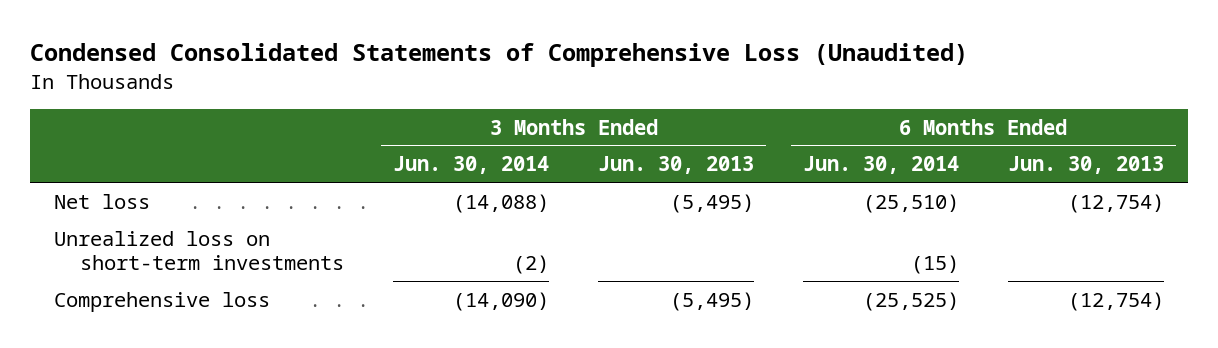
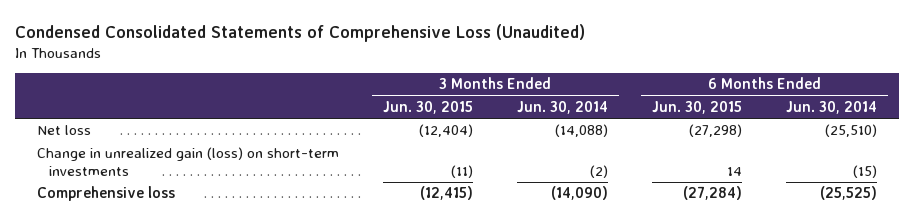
- | 3 Months Ended Jun. 30, 2014 | 3 Months Ended Jun. 30, 2013 | 6 Months Ended Jun. 30, 2014 | 6 Months Ended Jun. 30, 2013
+ | 3 Months Ended Jun. 30, 2015 | 3 Months Ended Jun. 30, 2014 | 6 Months Ended Jun. 30, 2015 | 6 Months Ended Jun. 30, 2014
- Unrealized loss on short-term investments | (2) | | (15) |
+ Change in unrealized gain (loss) on short-term investments | (11) | (2) | 14 | (15)

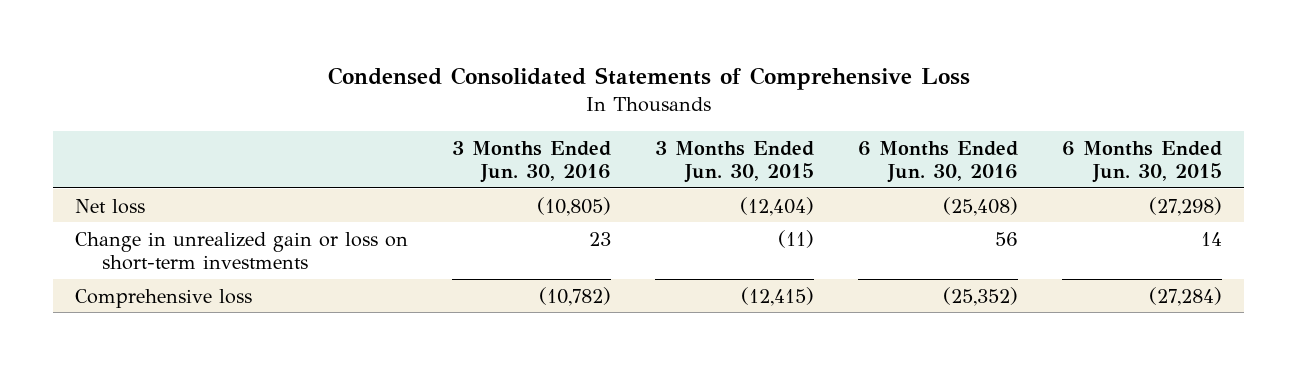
- Condensed Consolidated Statements of Comprehensive Loss (Unaudited)
+ Condensed Consolidated Statements of Comprehensive Loss
- | 3 Months Ended Jun. 30, 2015 | 3 Months Ended Jun. 30, 2014 | 6 Months Ended Jun. 30, 2015 | 6 Months Ended Jun. 30, 2014
+ | 3 Months Ended Jun. 30, 2016 | 3 Months Ended Jun. 30, 2015 | 6 Months Ended Jun. 30, 2016 | 6 Months Ended Jun. 30, 2015
- Change in unrealized gain (loss) on short-term investments | (11) | (2) | 14 | (15)
+ Change in unrealized gain or loss on short-term investments | 23 | (11) | 56 | 14

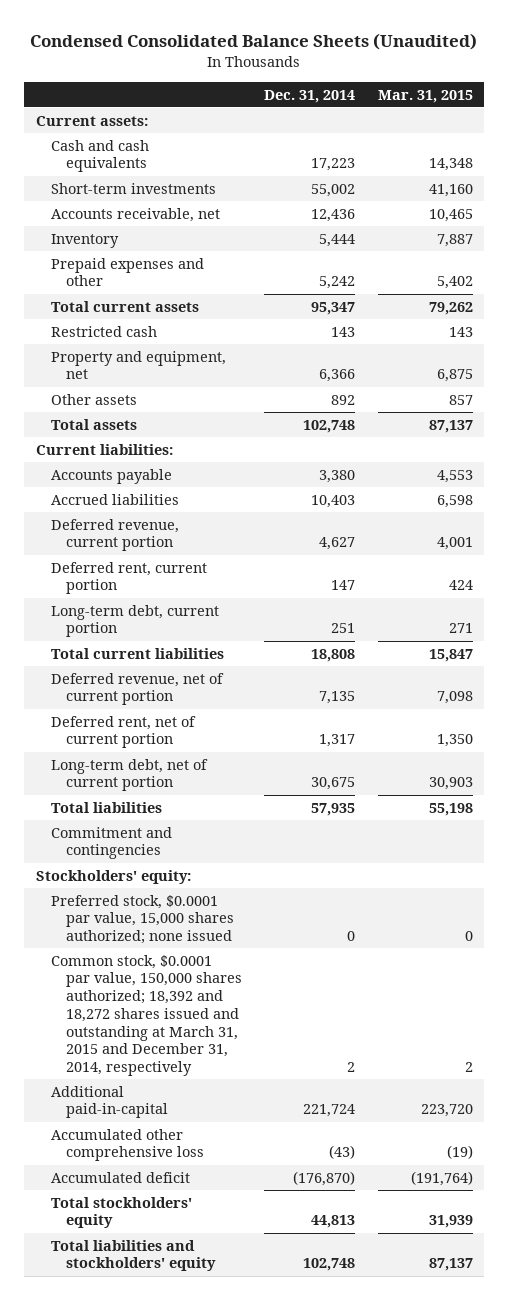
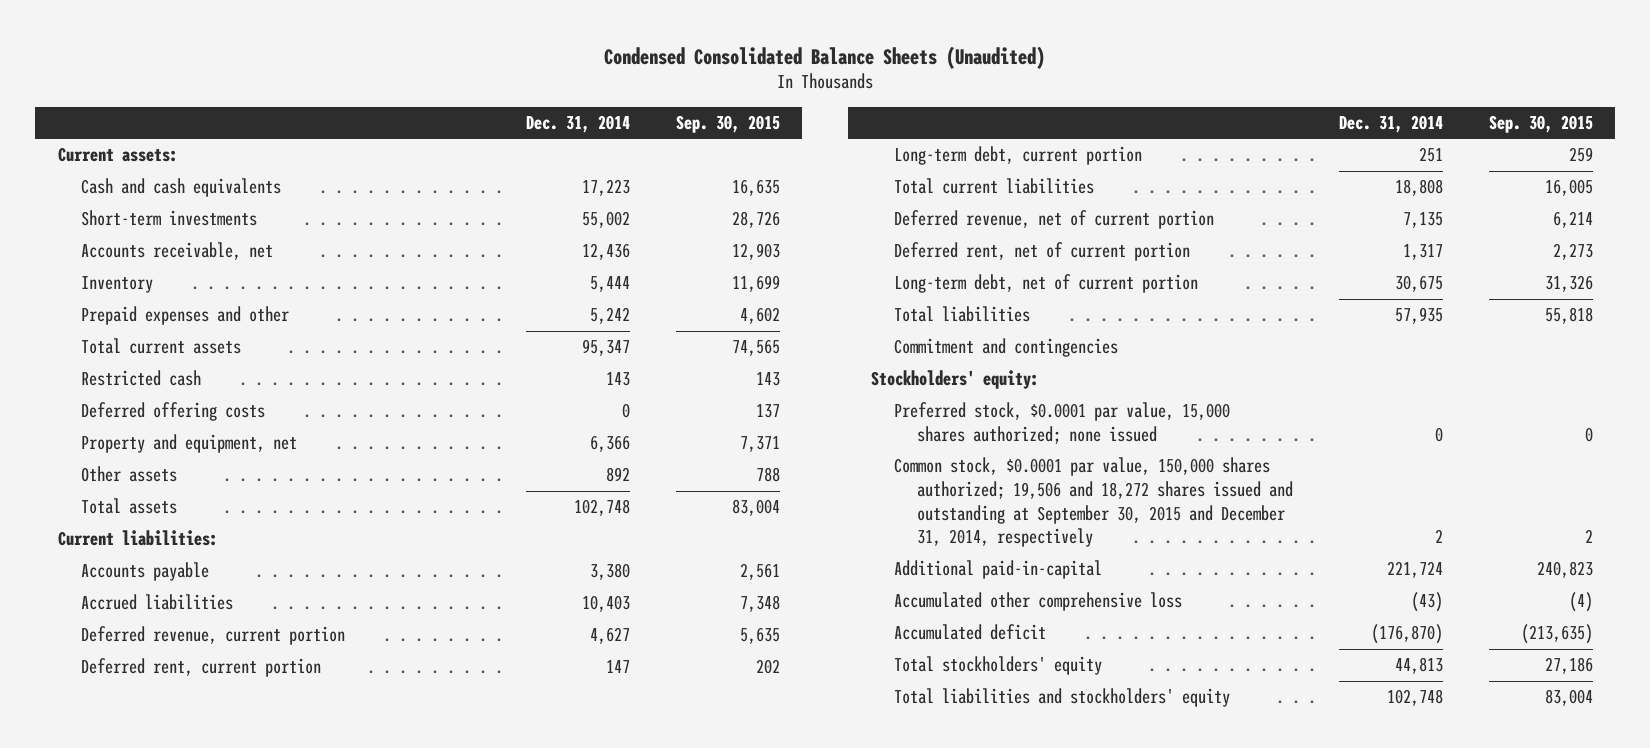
- | Dec. 31, 2014 | Mar. 31, 2015
+ | Dec. 31, 2014 | Sep. 30, 2015
+ Deferred offering costs | 0 | 137
- Common stock, $0.0001 par value, 150,000 shares authorized; 18,392 and 18,272 shares issued and outstanding at March 31, 2015 and December 31, 2014, respectively | 2 | 2
+ Common stock, $0.0001 par value, 150,000 shares authorized; 19,506 and 18,272 shares issued and outstanding at September 30, 2015 and December 31, 2014, respectively | 2 | 2

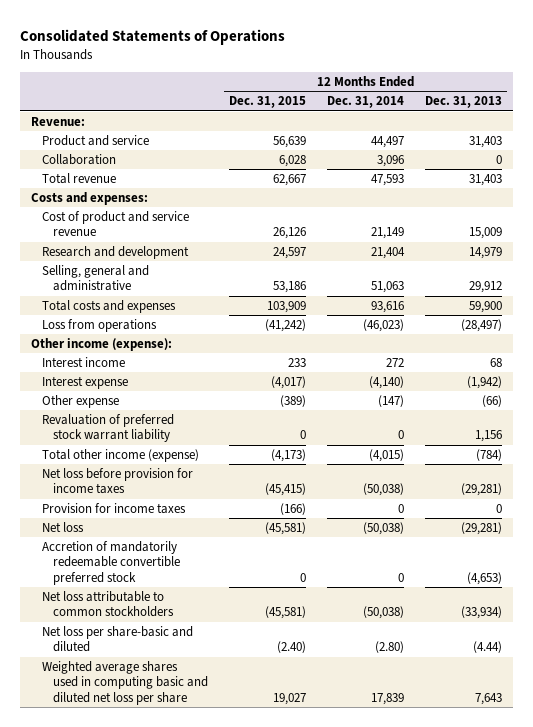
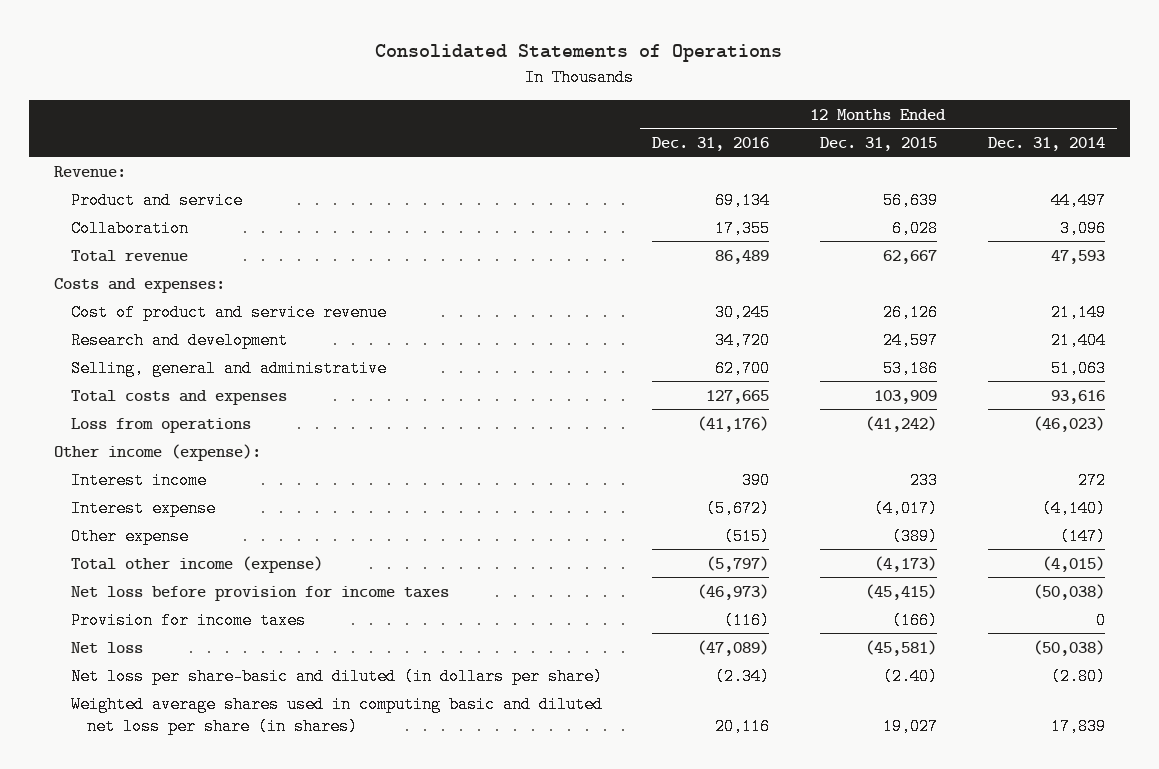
- | 12 Months Ended Dec. 31, 2015 | 12 Months Ended Dec. 31, 2014 | 12 Months Ended Dec. 31, 2013
+ | 12 Months Ended Dec. 31, 2016 | 12 Months Ended Dec. 31, 2015 | 12 Months Ended Dec. 31, 2014
- Revaluation of preferred stock warrant liability | 0 | 0 | 1,156
- Accretion of mandatorily redeemable convertible preferred stock | 0 | 0 | (4,653)
- Net loss attributable to common stockholders | (45,581) | (50,038) | (33,934)
- Net loss per share-basic and diluted | (2.40) | (2.80) | (4.44)
- Weighted average shares used in computing basic and diluted net loss per share | 19,027 | 17,839 | 7,643
+ Net loss per share-basic and diluted (in dollars per share) | (2.34) | (2.40) | (2.80)
+ Weighted average shares used in computing basic and diluted net loss per share (in shares) | 20,116 | 19,027 | 17,839

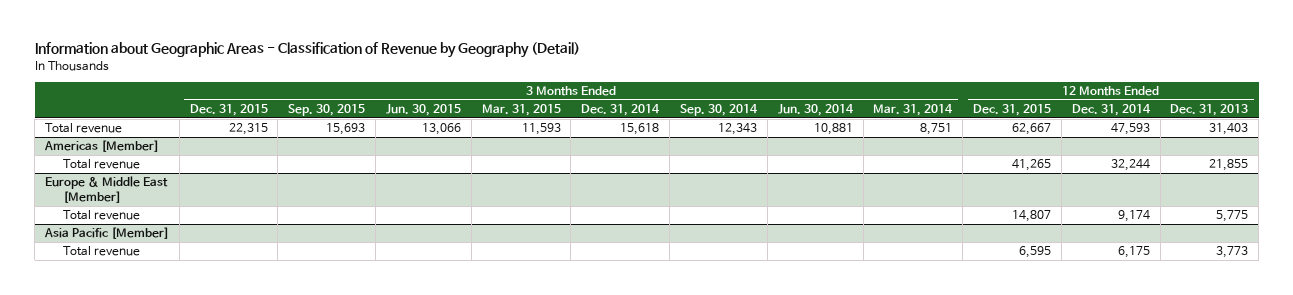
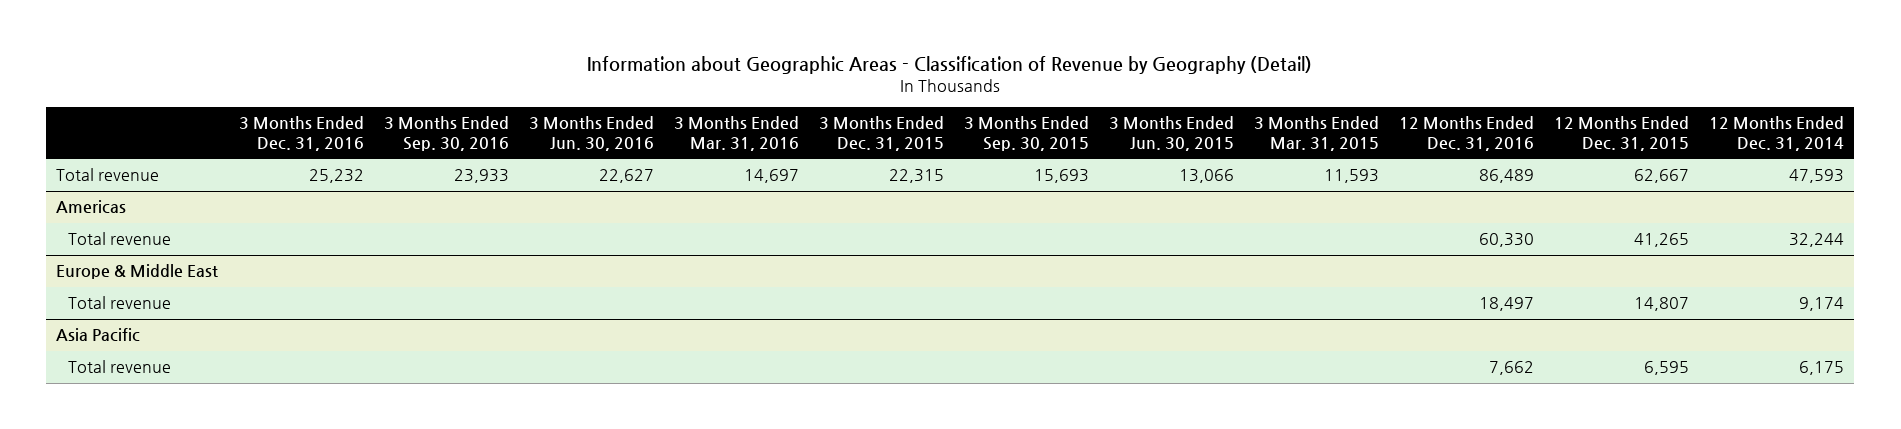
- | 3 Months Ended Dec. 31, 2015 | 3 Months Ended Sep. 30, 2015 | 3 Months Ended Jun. 30, 2015 | 3 Months Ended Mar. 31, 2015 | 3 Months Ended Dec. 31, 2014 | 3 Months Ended Sep. 30, 2014 | 3 Months Ended Jun. 30, 2014 | 3 Months Ended Mar. 31, 2014 | 12 Months Ended Dec. 31, 2015 | 12 Months Ended Dec. 31, 2014 | 12 Months Ended Dec. 31, 2013
+ | 3 Months Ended Dec. 31, 2016 | 3 Months Ended Sep. 30, 2016 | 3 Months Ended Jun. 30, 2016 | 3 Months Ended Mar. 31, 2016 | 3 Months Ended Dec. 31, 2015 | 3 Months Ended Sep. 30, 2015 | 3 Months Ended Jun. 30, 2015 | 3 Months Ended Mar. 31, 2015 | 12 Months Ended Dec. 31, 2016 | 12 Months Ended Dec. 31, 2015 | 12 Months Ended Dec. 31, 2014
- Americas [Member]
+ Americas
- Europe & Middle East [Member]
+ Europe & Middle East
- Asia Pacific [Member]
+ Asia Pacific

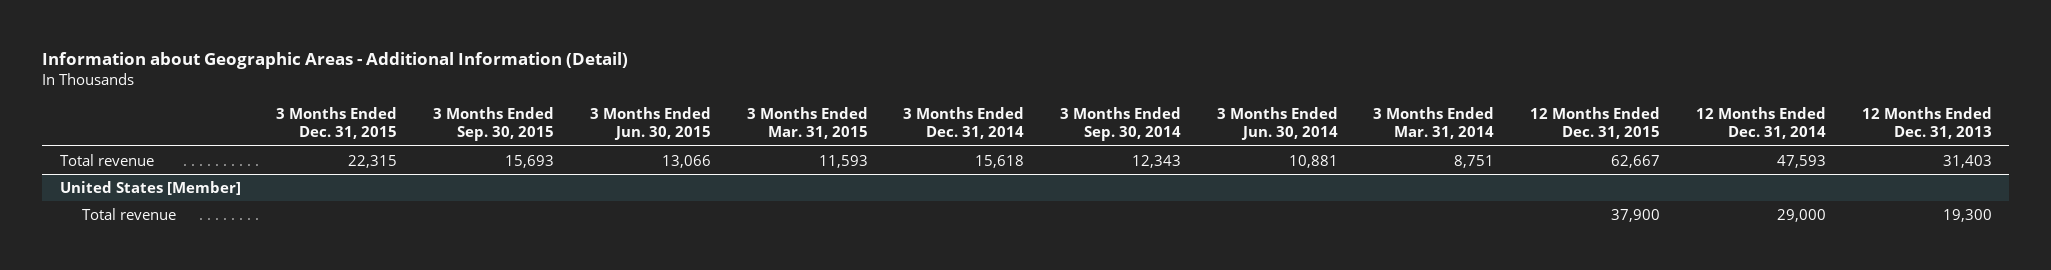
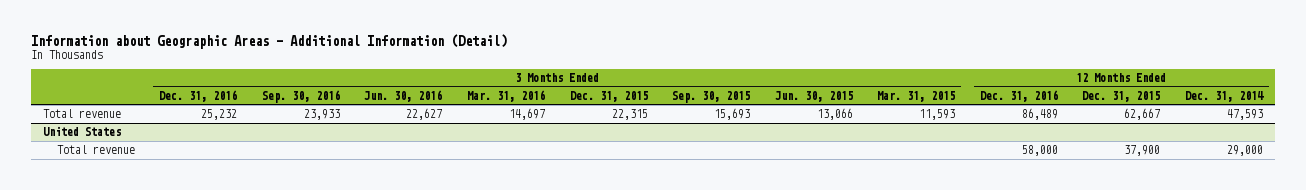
- | 3 Months Ended Dec. 31, 2015 | 3 Months Ended Sep. 30, 2015 | 3 Months Ended Jun. 30, 2015 | 3 Months Ended Mar. 31, 2015 | 3 Months Ended Dec. 31, 2014 | 3 Months Ended Sep. 30, 2014 | 3 Months Ended Jun. 30, 2014 | 3 Months Ended Mar. 31, 2014 | 12 Months Ended Dec. 31, 2015 | 12 Months Ended Dec. 31, 2014 | 12 Months Ended Dec. 31, 2013
+ | 3 Months Ended Dec. 31, 2016 | 3 Months Ended Sep. 30, 2016 | 3 Months Ended Jun. 30, 2016 | 3 Months Ended Mar. 31, 2016 | 3 Months Ended Dec. 31, 2015 | 3 Months Ended Sep. 30, 2015 | 3 Months Ended Jun. 30, 2015 | 3 Months Ended Mar. 31, 2015 | 12 Months Ended Dec. 31, 2016 | 12 Months Ended Dec. 31, 2015 | 12 Months Ended Dec. 31, 2014
- United States [Member]
+ United States

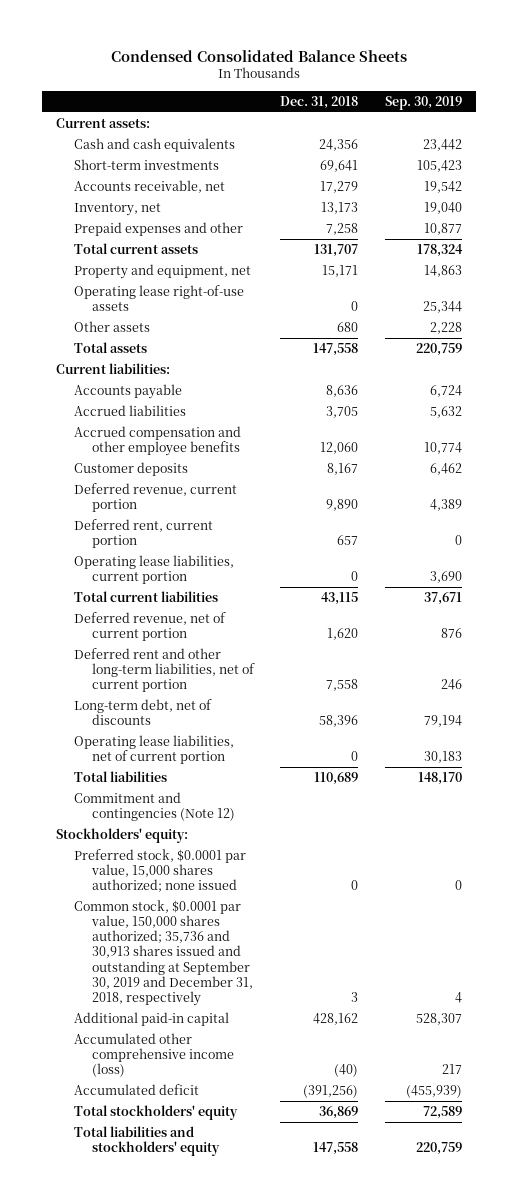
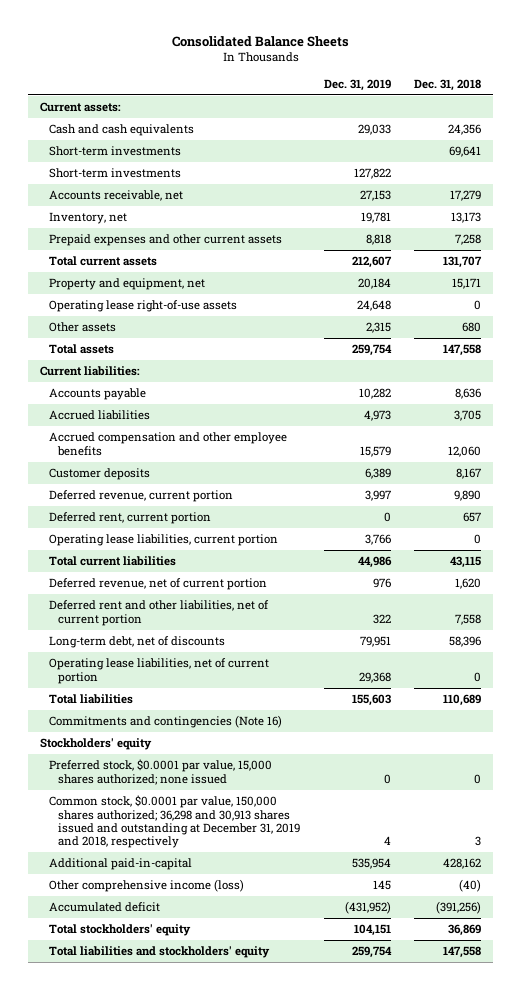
- Condensed Consolidated Balance Sheets
+ Consolidated Balance Sheets
- | Dec. 31, 2018 | Sep. 30, 2019
+ | Dec. 31, 2019 | Dec. 31, 2018
+ Short-term investments | 127,822 |
- Prepaid expenses and other | 7,258 | 10,877
+ Prepaid expenses and other current assets | 8,818 | 7,258
- Deferred rent and other long-term liabilities, net of current portion | 7,558 | 246
+ Deferred rent and other liabilities, net of current portion | 322 | 7,558
- Commitment and contingencies (Note 12)
- Stockholders' equity:
+ Commitments and contingencies (Note 16)
+ Stockholders' equity
- Common stock, $0.0001 par value, 150,000 shares authorized; 35,736 and 30,913 shares issued and outstanding at September 30, 2019 and December 31, 2018, respectively | 3 | 4
- Additional paid-in capital | 428,162 | 528,307
- Accumulated other comprehensive income (loss) | (40) | 217
+ Common stock, $0.0001 par value, 150,000 shares authorized; 36,298 and 30,913 shares issued and outstanding at December 31, 2019 and 2018, respectively | 4 | 3
+ Additional paid-in-capital | 535,954 | 428,162
+ Other comprehensive income (loss) | 145 | (40)

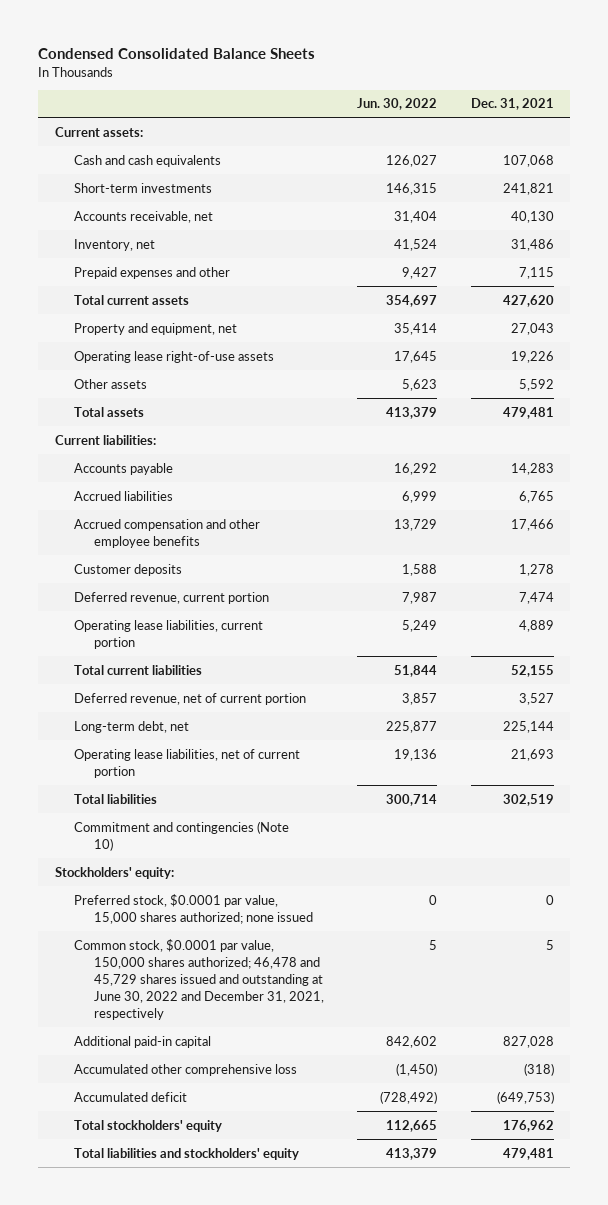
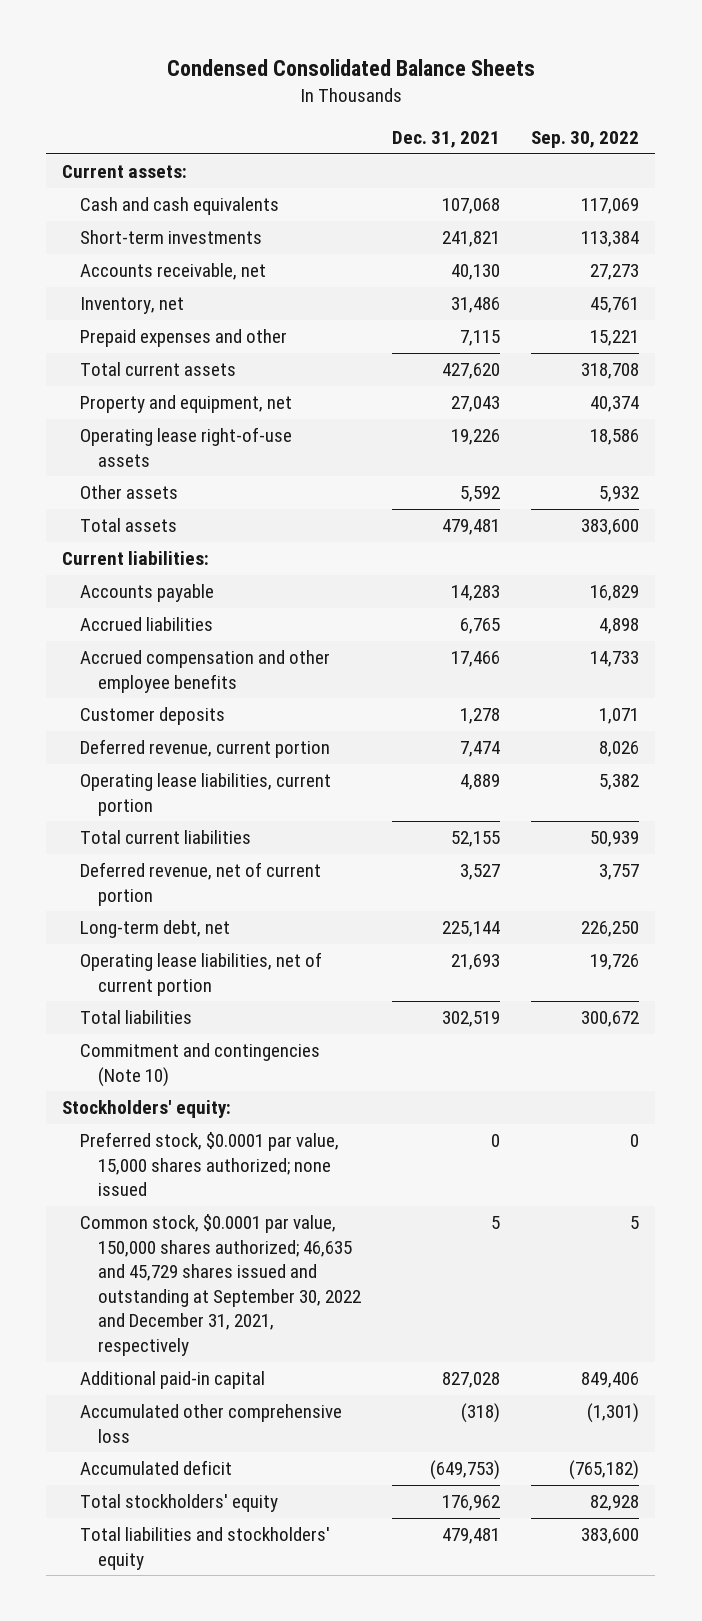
- | Jun. 30, 2022 | Dec. 31, 2021
+ | Dec. 31, 2021 | Sep. 30, 2022
- Common stock, $0.0001 par value, 150,000 shares authorized; 46,478 and 45,729 shares issued and outstanding at June 30, 2022 and December 31, 2021, respectively | 5 | 5
+ Common stock, $0.0001 par value, 150,000 shares authorized; 46,635 and 45,729 shares issued and outstanding at September 30, 2022 and December 31, 2021, respectively | 5 | 5

